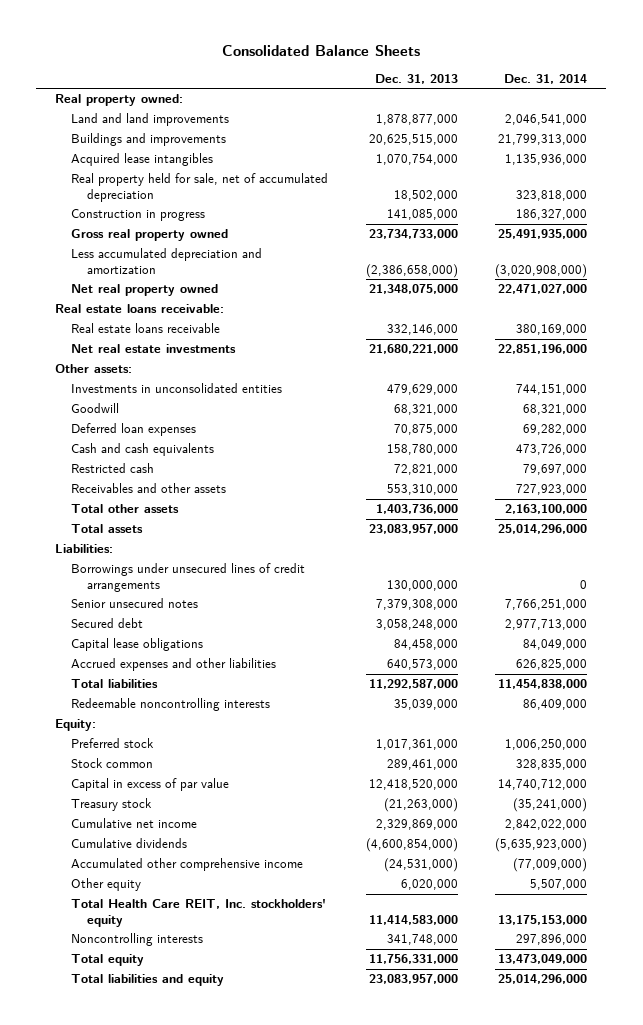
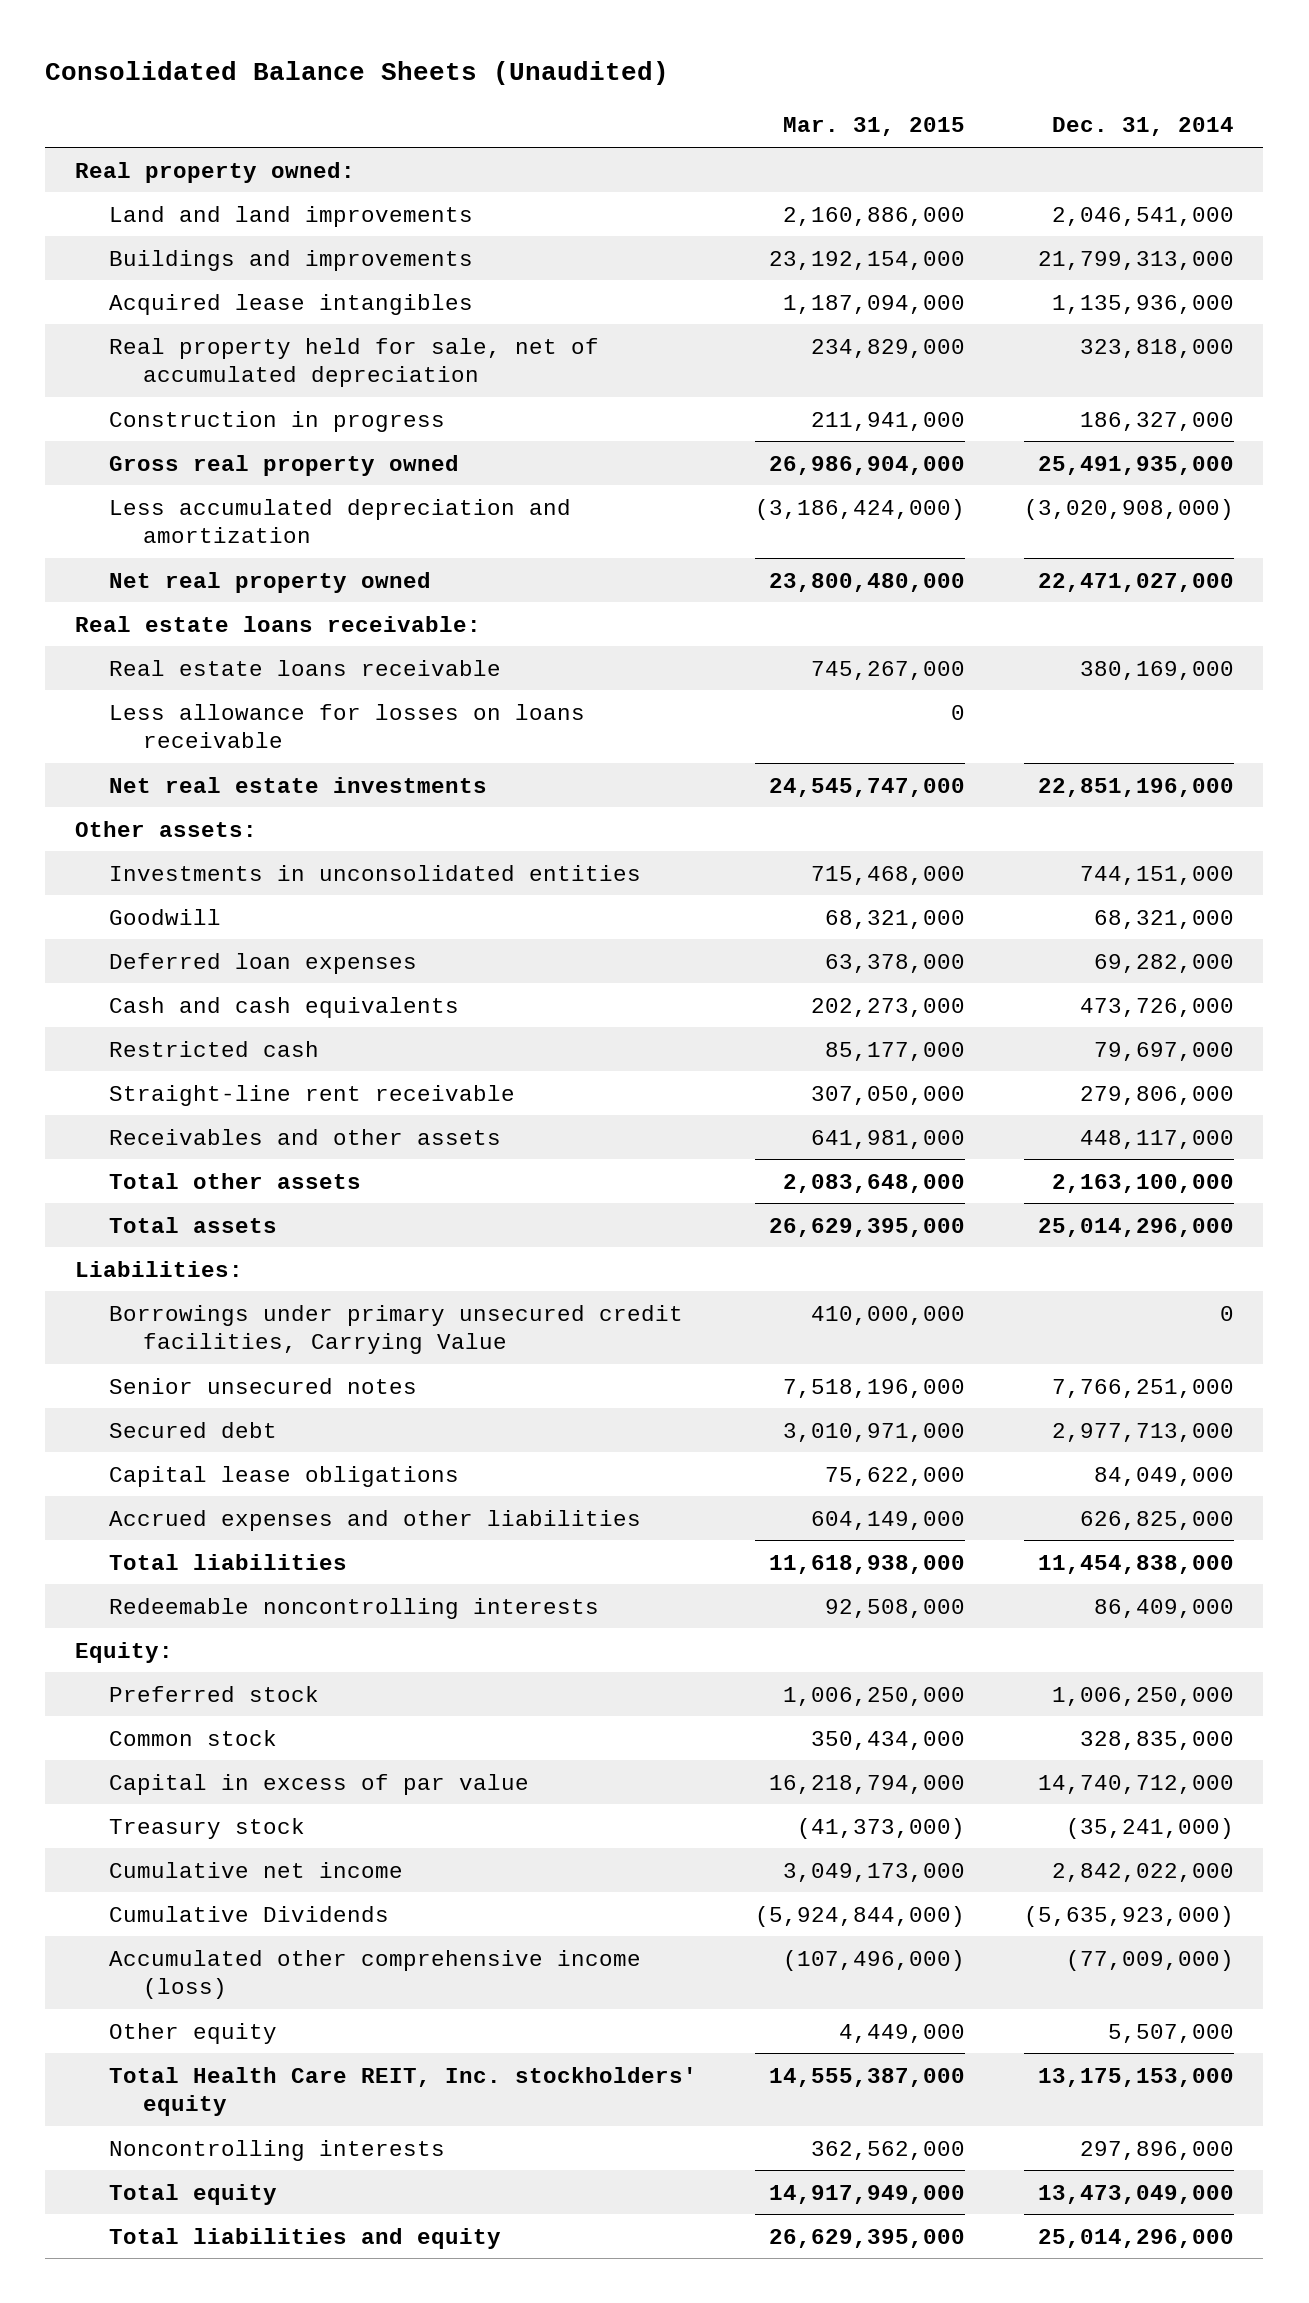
- Consolidated Balance Sheets
+ Consolidated Balance Sheets (Unaudited)
- | Dec. 31, 2013 | Dec. 31, 2014
+ | Mar. 31, 2015 | Dec. 31, 2014
+ Less allowance for losses on loans receivable | 0 |
- Receivables and other assets | 553,310,000 | 727,923,000
+ Straight-line rent receivable | 307,050,000 | 279,806,000
+ Receivables and other assets | 641,981,000 | 448,117,000
- Borrowings under unsecured lines of credit arrangements | 130,000,000 | 0
+ Borrowings under primary unsecured credit facilities, Carrying Value | 410,000,000 | 0
- Stock common | 289,461,000 | 328,835,000
+ Common stock | 350,434,000 | 328,835,000
- Cumulative dividends | (4,600,854,000) | (5,635,923,000)
- Accumulated other comprehensive income | (24,531,000) | (77,009,000)
+ Cumulative Dividends | (5,924,844,000) | (5,635,923,000)
+ Accumulated other comprehensive income (loss) | (107,496,000) | (77,009,000)

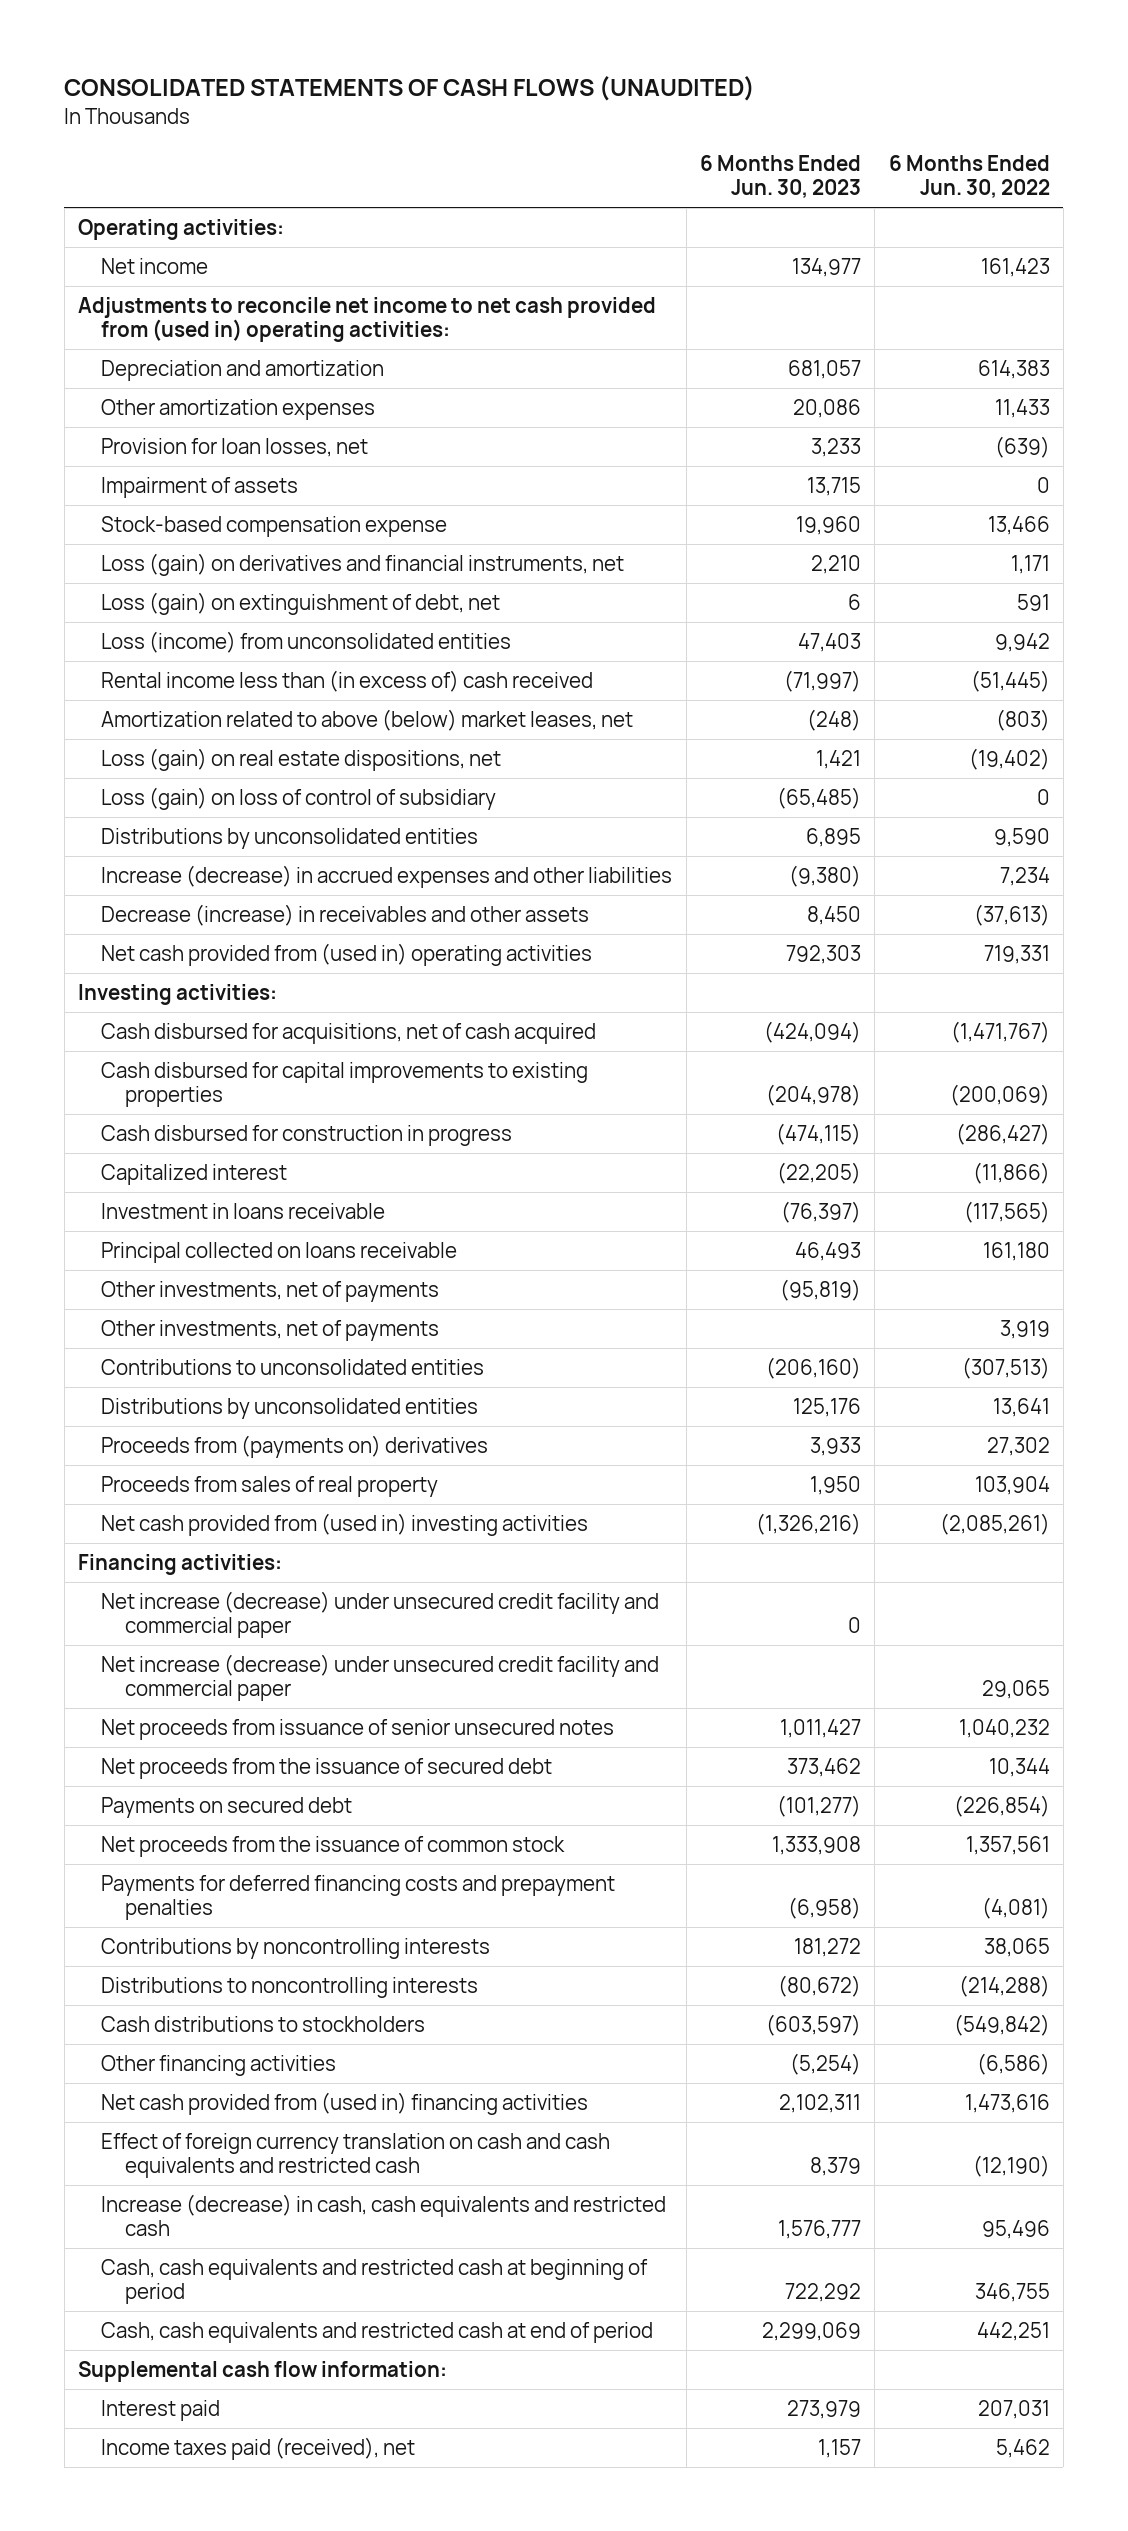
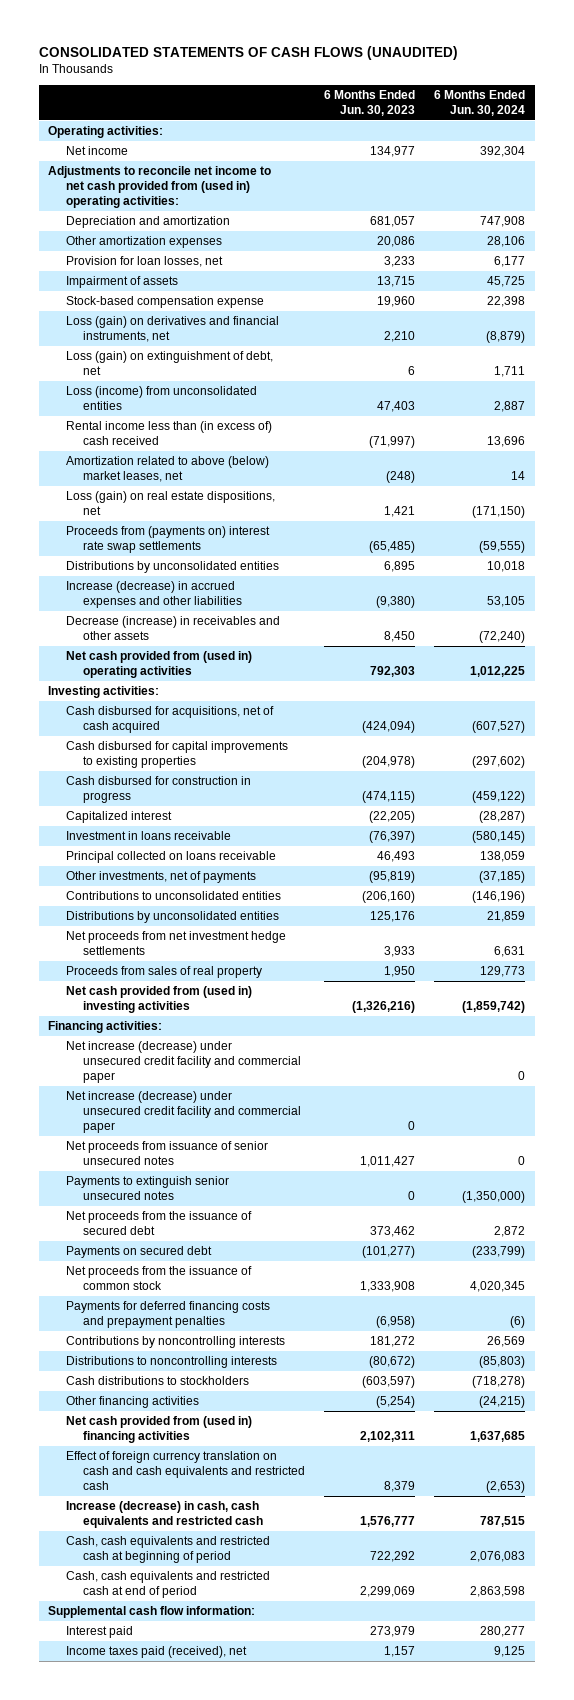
- | 6 Months Ended Jun. 30, 2023 | 6 Months Ended Jun. 30, 2022
+ | 6 Months Ended Jun. 30, 2023 | 6 Months Ended Jun. 30, 2024
- Loss (gain) on loss of control of subsidiary | (65,485) | 0
+ Proceeds from (payments on) interest rate swap settlements | (65,485) | (59,555)
- Other investments, net of payments | | 3,919
- Proceeds from (payments on) derivatives | 3,933 | 27,302
+ Net proceeds from net investment hedge settlements | 3,933 | 6,631
moved down: Net increase (decrease) under unsecured credit facility and commercial paper | 0 |
+ Payments to extinguish senior unsecured notes | 0 | (1,350,000)

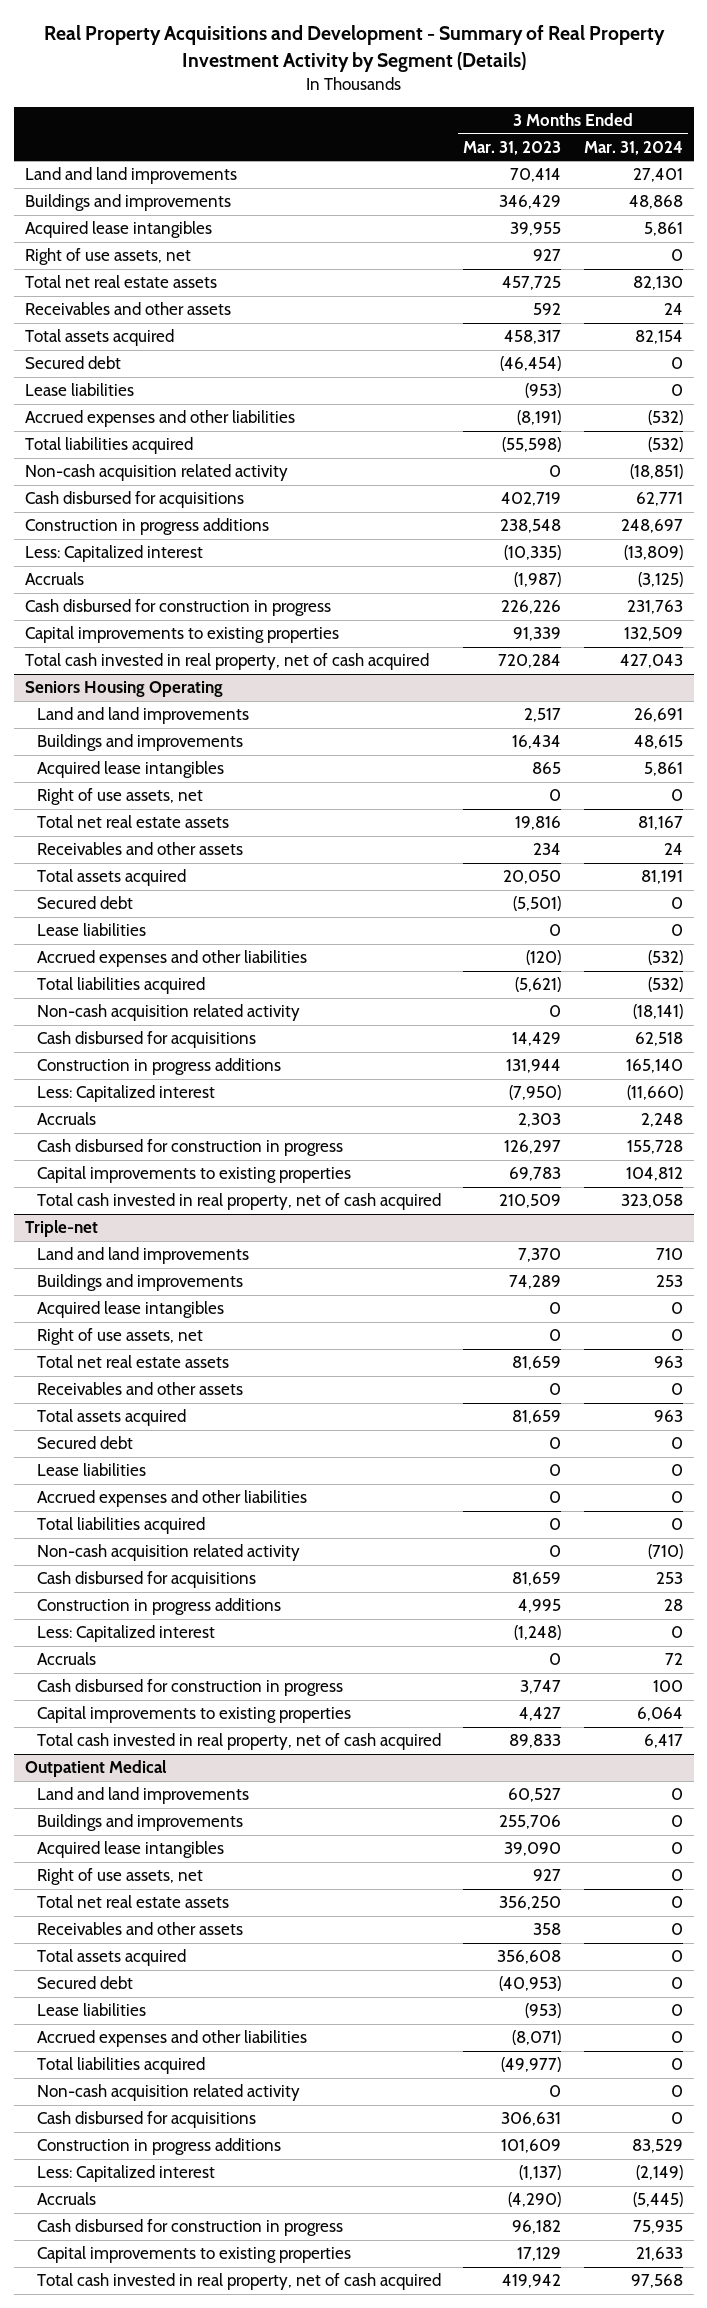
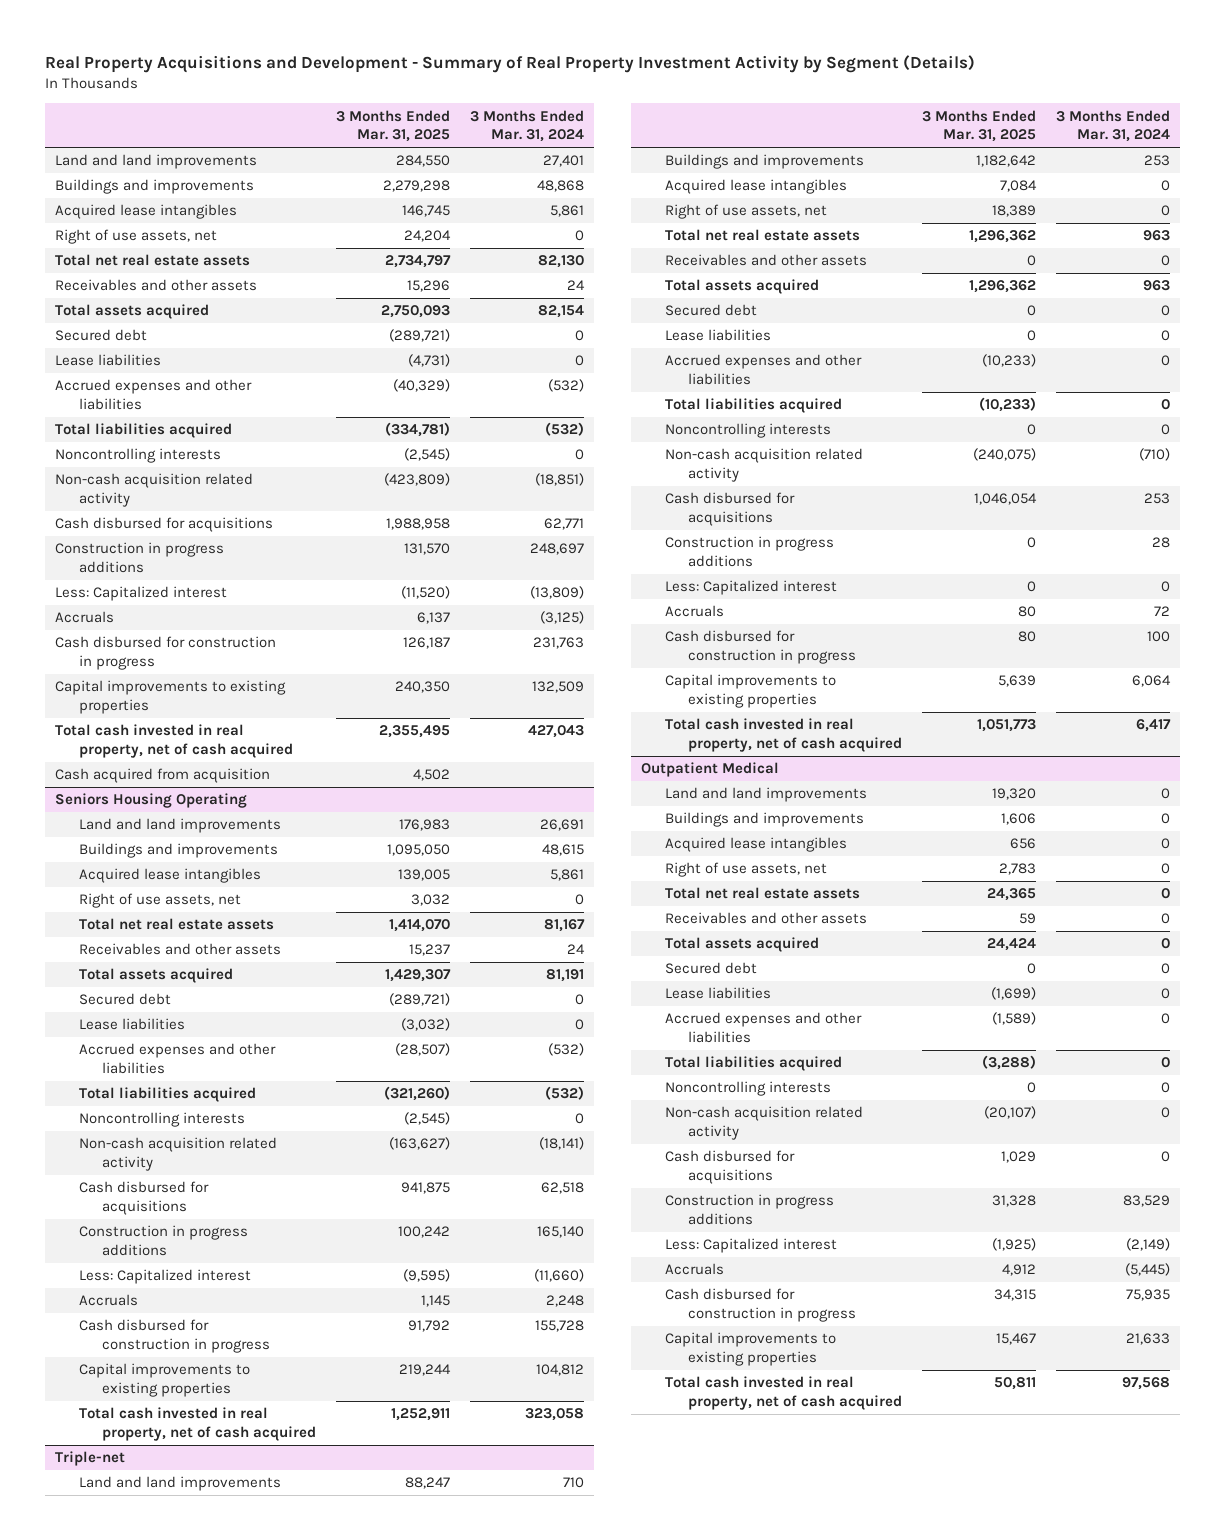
- | 3 Months Ended Mar. 31, 2023 | 3 Months Ended Mar. 31, 2024
+ | 3 Months Ended Mar. 31, 2025 | 3 Months Ended Mar. 31, 2024
+ Noncontrolling interests | (2,545) | 0
+ Cash acquired from acquisition | 4,502 |
@ Seniors Housing Operating
+ Noncontrolling interests | (2,545) | 0
@ Triple-net
+ Noncontrolling interests | 0 | 0
@ Outpatient Medical
+ Noncontrolling interests | 0 | 0

